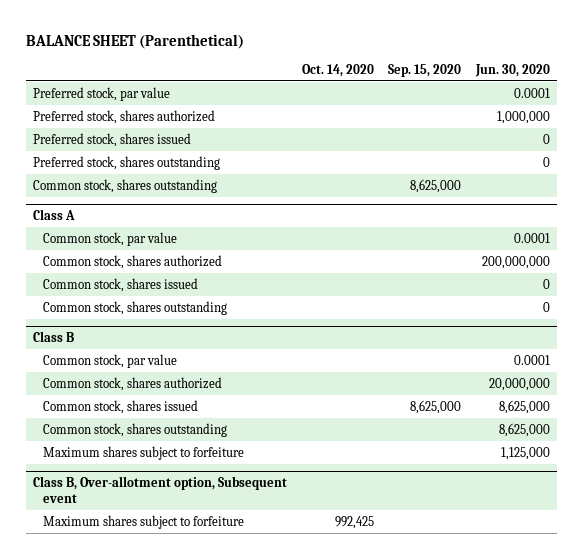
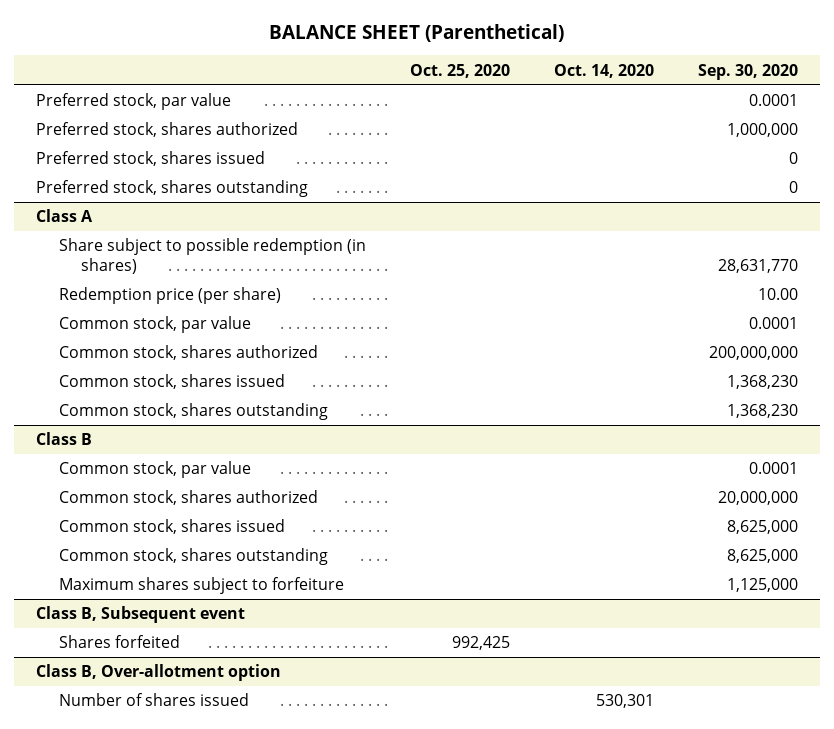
- | Oct. 14, 2020 | Sep. 15, 2020 | Jun. 30, 2020
+ | Oct. 25, 2020 | Oct. 14, 2020 | Sep. 30, 2020
- Common stock, shares outstanding | | 8,625,000 |
@ Class A
+ Share subject to possible redemption (in shares) | | | 28,631,770
+ Redemption price (per share) | | | 10.00
- Class B, Over-allotment option, Subsequent event
- Maximum shares subject to forfeiture | 992,425 | |
+ Class B, Subsequent event
+ Shares forfeited | 992,425 | |
+ Class B, Over-allotment option
+ Number of shares issued | | 530,301 |

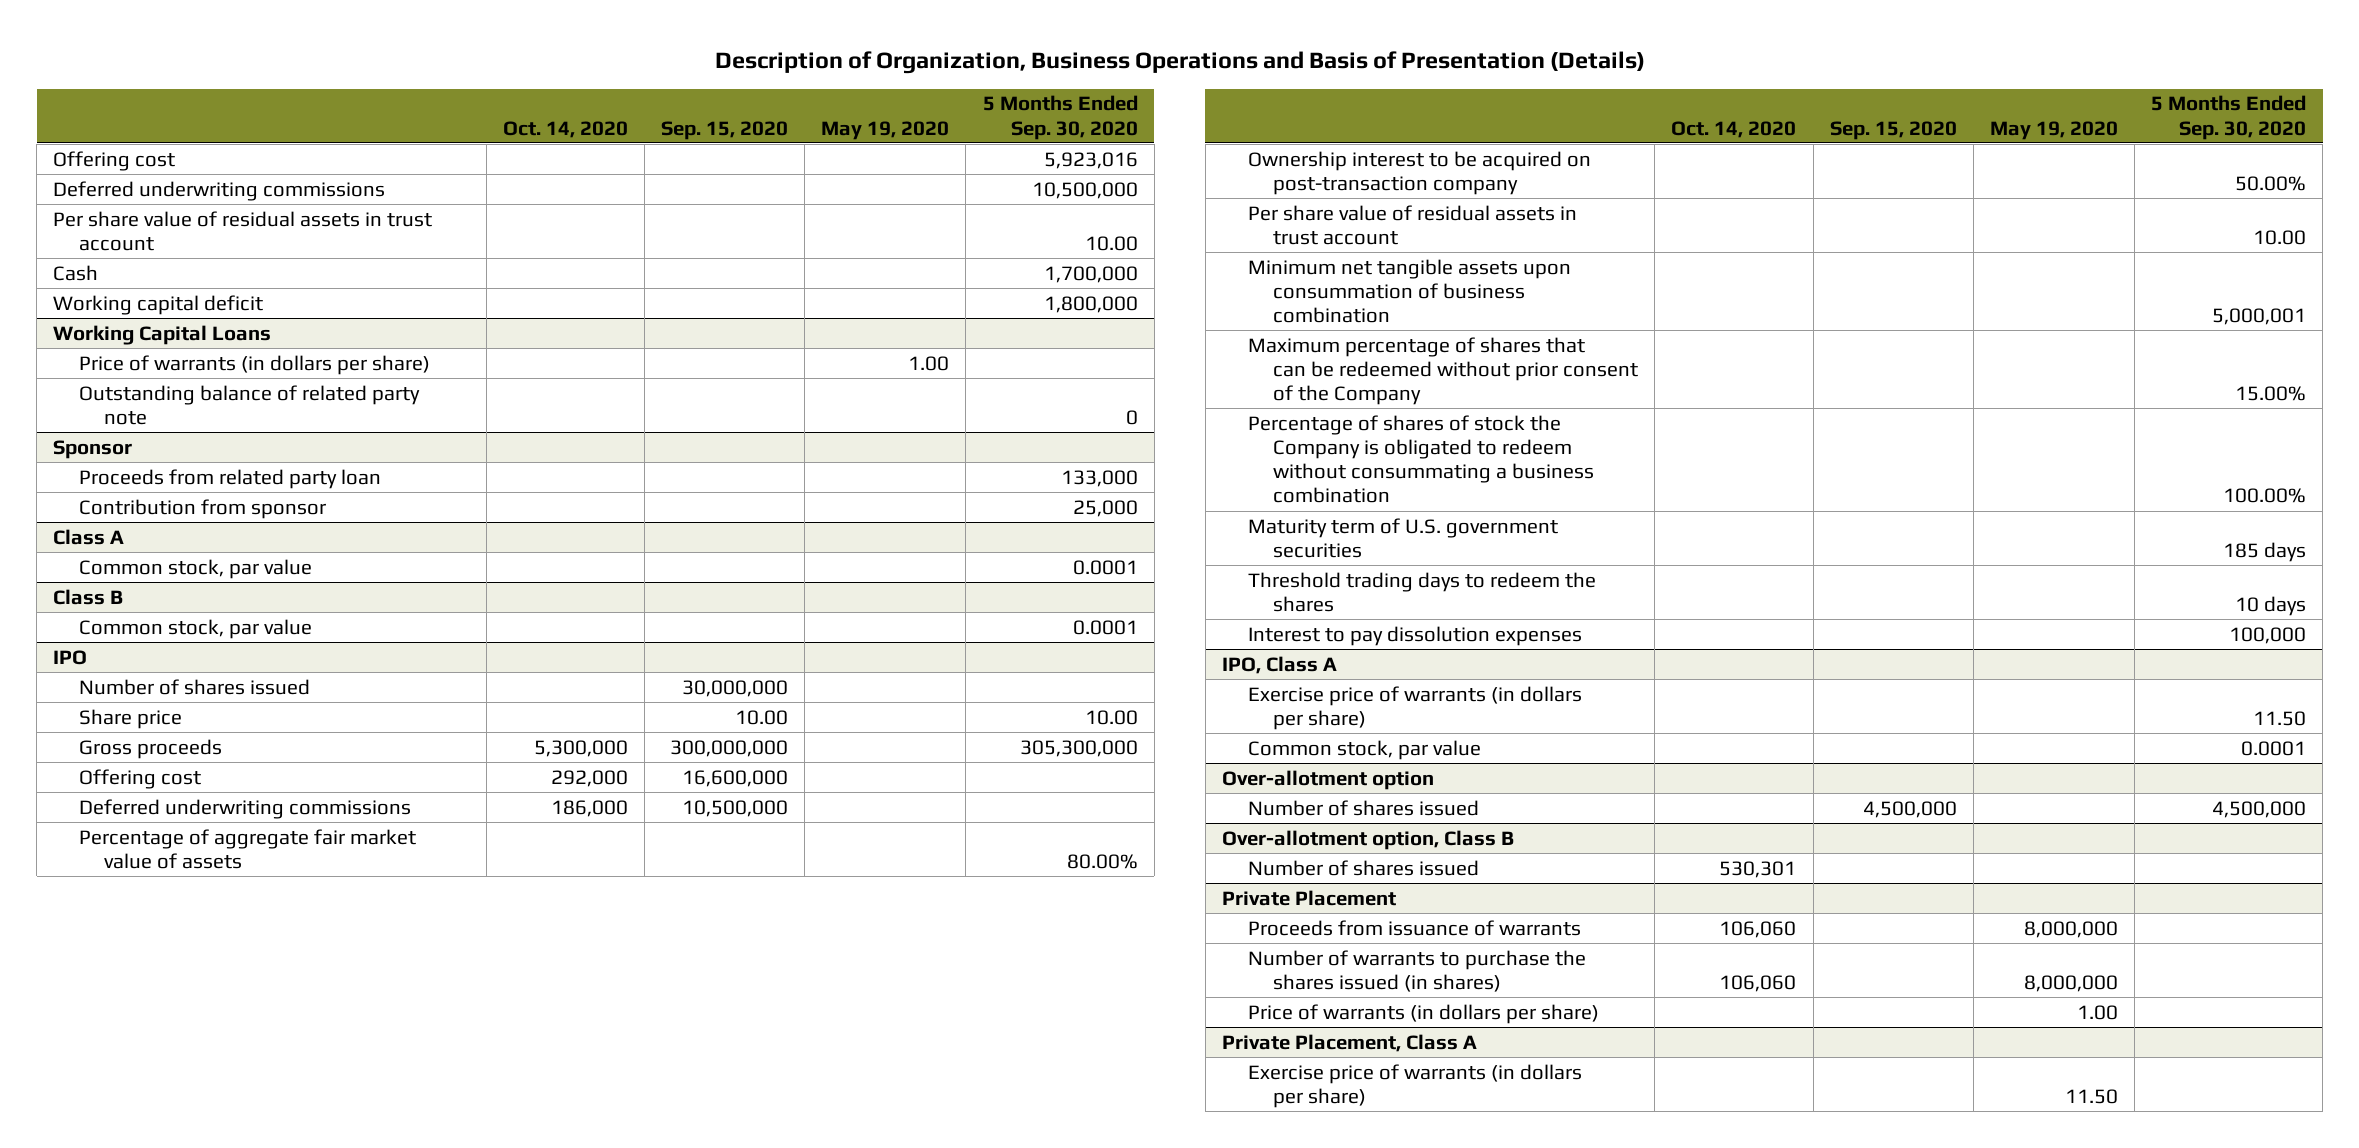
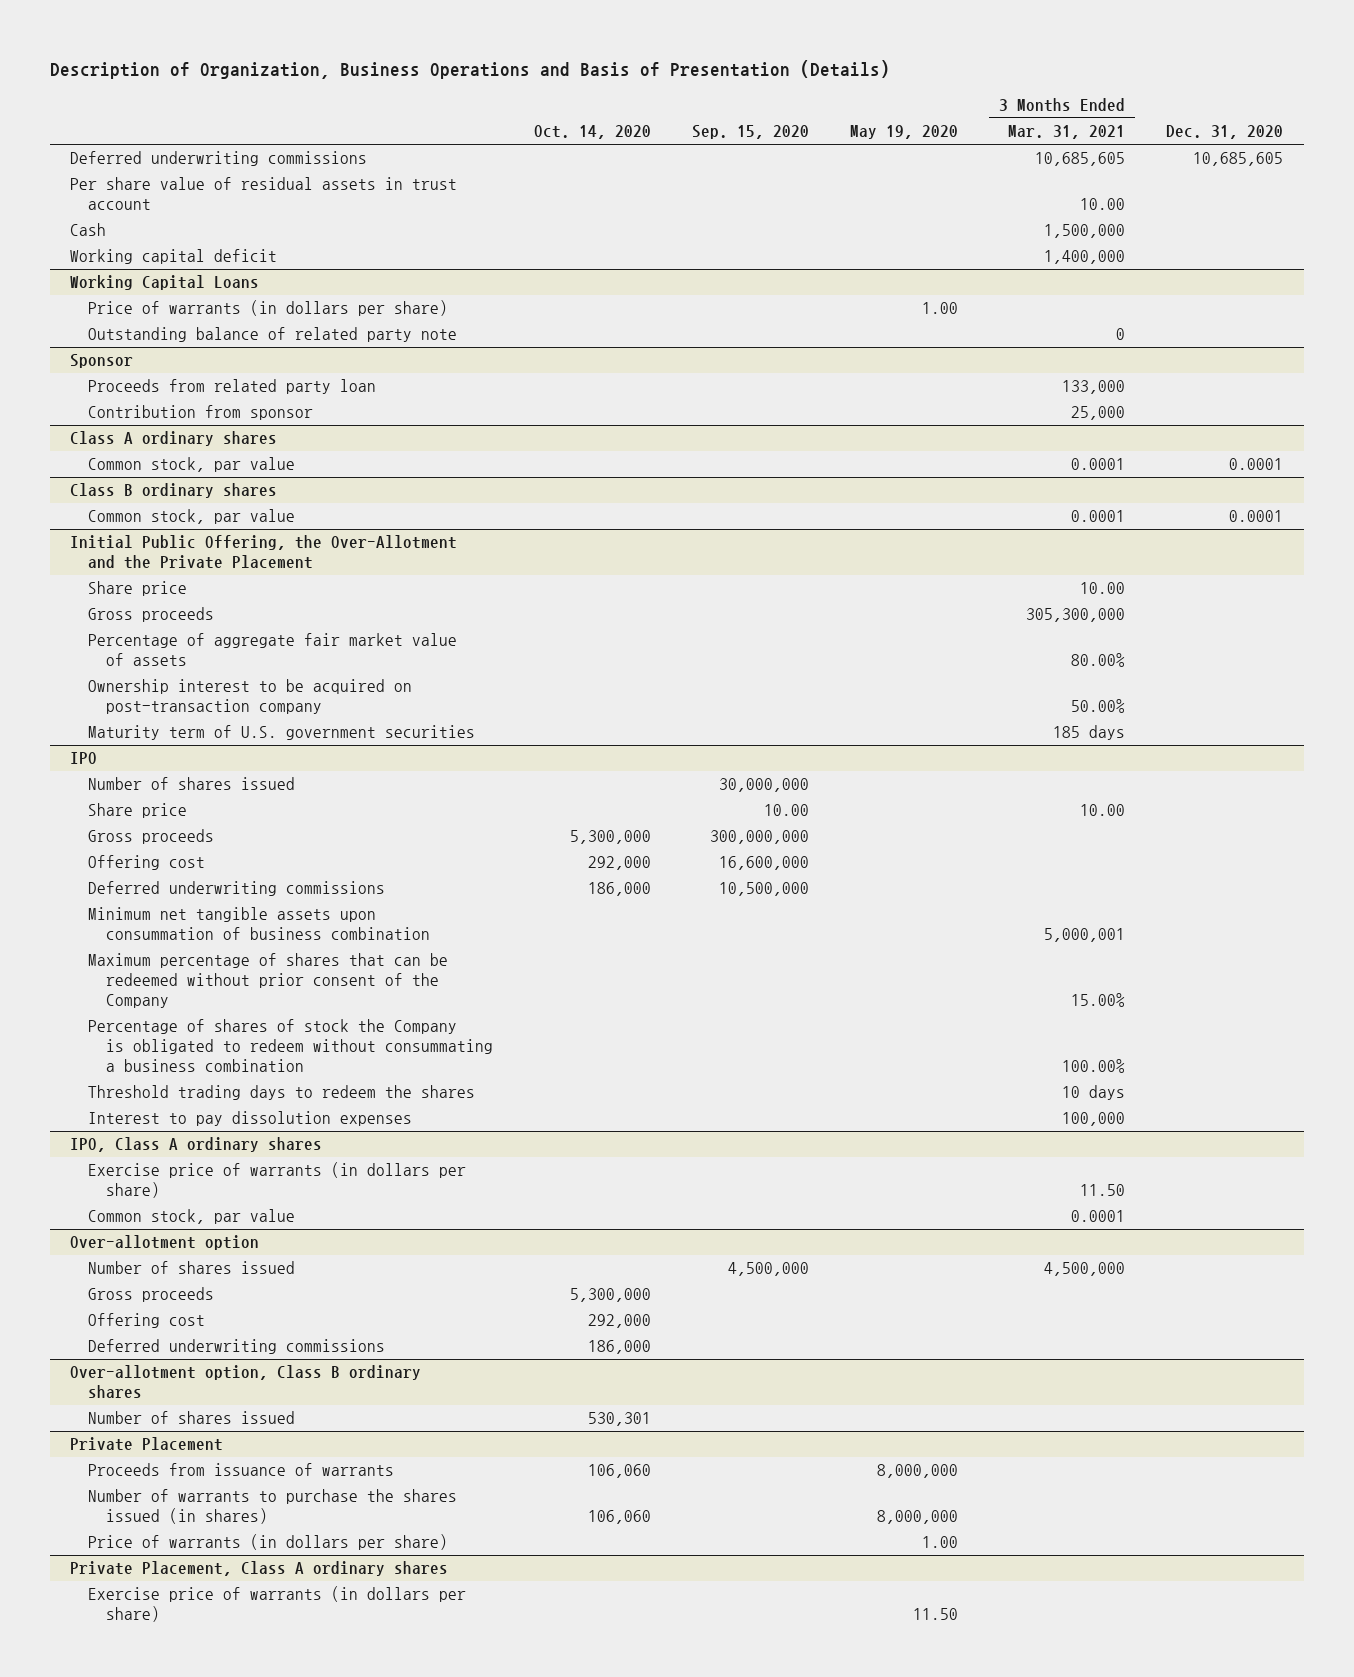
- | Oct. 14, 2020 | Sep. 15, 2020 | May 19, 2020 | 5 Months Ended Sep. 30, 2020
+ | Oct. 14, 2020 | Sep. 15, 2020 | May 19, 2020 | 3 Months Ended Mar. 31, 2021 | Dec. 31, 2020
- Offering cost | | | | 5,923,016
- Class A
+ Class A ordinary shares
- Class B
+ Class B ordinary shares
+ Initial Public Offering, the Over-Allotment and the Private Placement
+ Share price | | | | 10.00 |
+ Gross proceeds | | | | 305,300,000 |
+ Percentage of aggregate fair market value of assets | | | | 80.00% |
+ Ownership interest to be acquired on post-transaction company | | | | 50.00% |
+ Maturity term of U.S. government securities | | | | 185 days |
@ IPO
- Percentage of aggregate fair market value of assets | | | | 80.00%
- Ownership interest to be acquired on post-transaction company | | | | 50.00%
- Per share value of residual assets in trust account | | | | 10.00
- Maturity term of U.S. government securities | | | | 185 days
- IPO, Class A
+ IPO, Class A ordinary shares
- Over-allotment option, Class B
@ Over-allotment option
+ Gross proceeds | 5,300,000 | | | |
+ Offering cost | 292,000 | | | |
+ Deferred underwriting commissions | 186,000 | | | |
+ Over-allotment option, Class B ordinary shares
- Private Placement, Class A
+ Private Placement, Class A ordinary shares

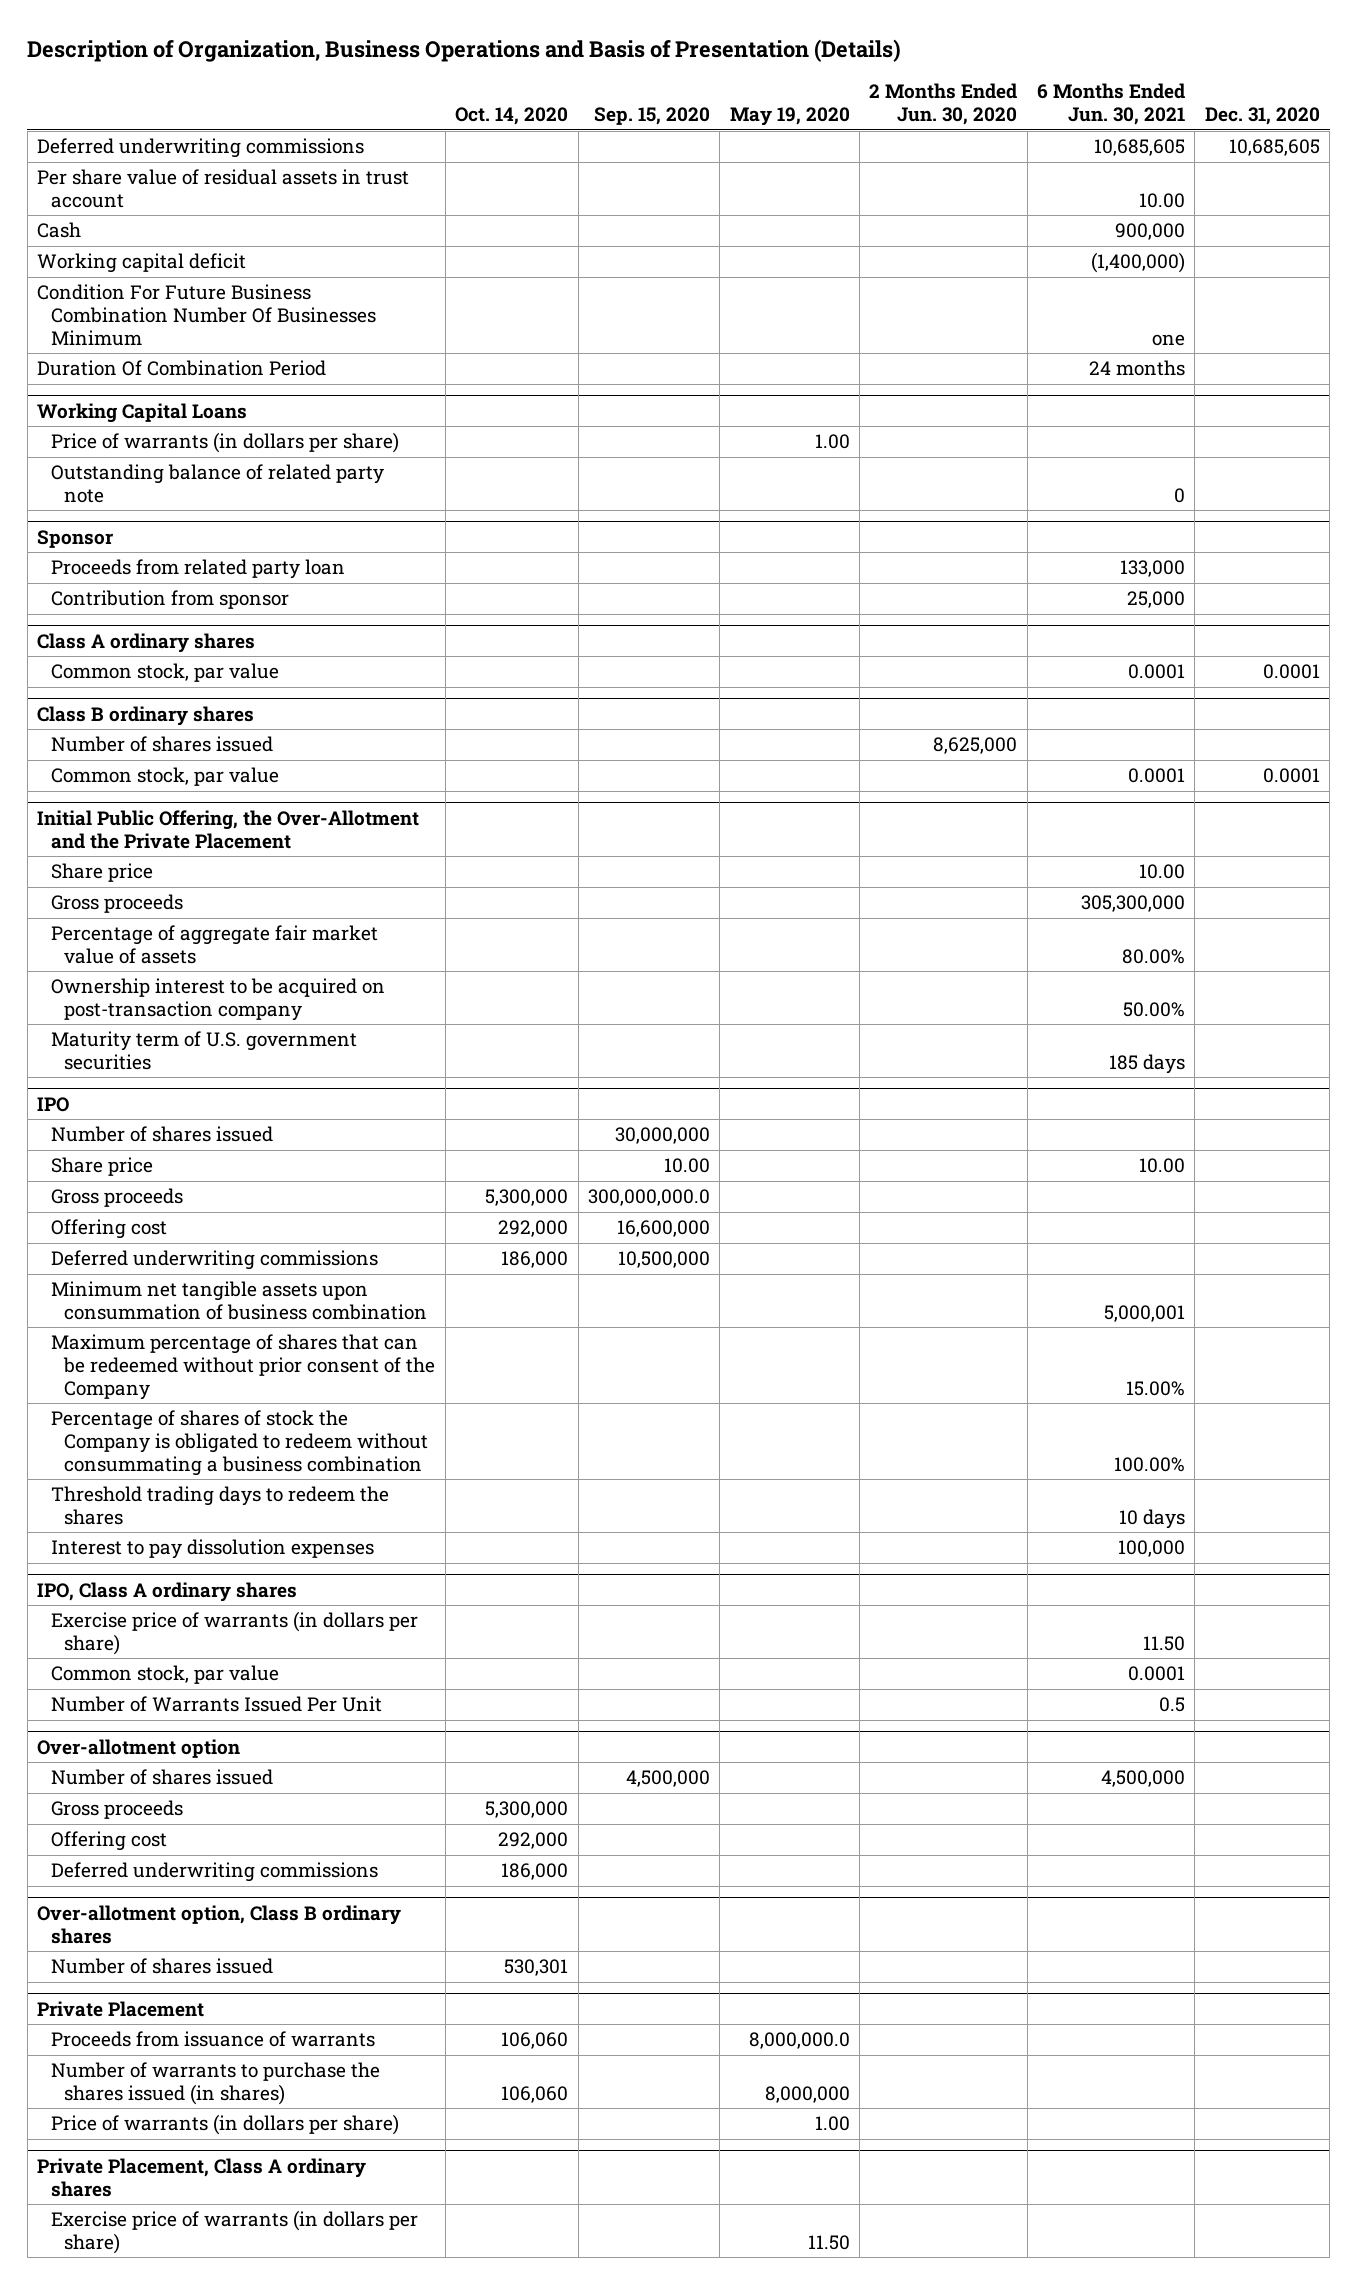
- | Oct. 14, 2020 | Sep. 15, 2020 | May 19, 2020 | 3 Months Ended Mar. 31, 2021 | Dec. 31, 2020
+ | Oct. 14, 2020 | Sep. 15, 2020 | May 19, 2020 | 2 Months Ended Jun. 30, 2020 | 6 Months Ended Jun. 30, 2021 | Dec. 31, 2020
+ Condition For Future Business Combination Number Of Businesses Minimum | | | | | one |
+ Duration Of Combination Period | | | | | 24 months |
@ Class B ordinary shares
+ Number of shares issued | | | | 8,625,000 | |
@ IPO
- Gross proceeds | 5,300,000 | 300,000,000 | | |
+ Gross proceeds | 5,300,000 | 300,000,000.0 | | | |
@ IPO, Class A ordinary shares
+ Number of Warrants Issued Per Unit | | | | | 0.5 |
@ Private Placement
- Proceeds from issuance of warrants | 106,060 | | 8,000,000 | |
+ Proceeds from issuance of warrants | 106,060 | | 8,000,000.0 | | |

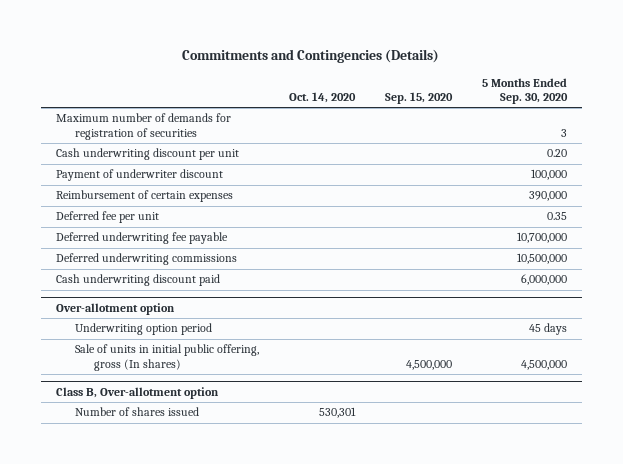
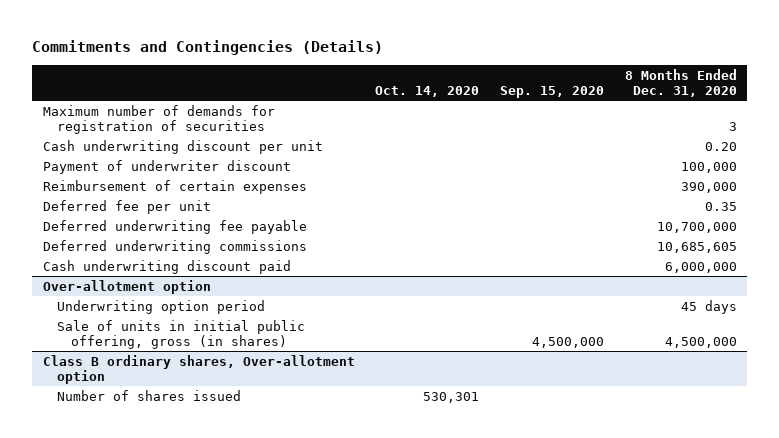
- | Oct. 14, 2020 | Sep. 15, 2020 | 5 Months Ended Sep. 30, 2020
+ | Oct. 14, 2020 | Sep. 15, 2020 | 8 Months Ended Dec. 31, 2020
@ Over-allotment option
- Sale of units in initial public offering, gross (In shares) | | 4,500,000 | 4,500,000
- Class B, Over-allotment option
@ Over-allotment option
+ Sale of units in initial public offering, gross (in shares) | | 4,500,000 | 4,500,000
+ Class B ordinary shares, Over-allotment option

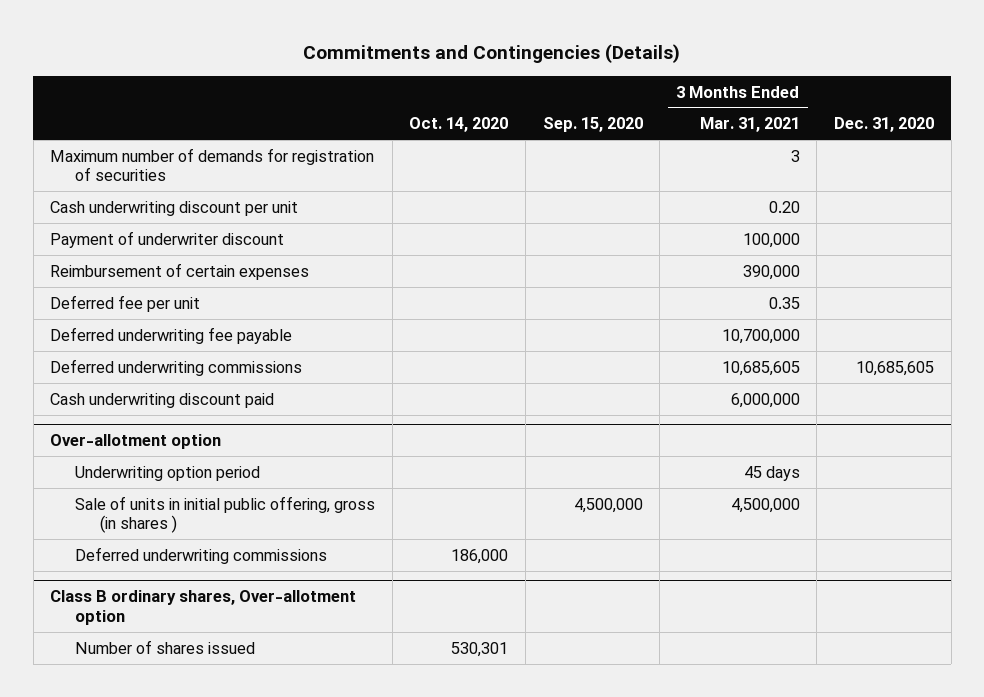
- | Oct. 14, 2020 | Sep. 15, 2020 | 8 Months Ended Dec. 31, 2020
+ | Oct. 14, 2020 | Sep. 15, 2020 | 3 Months Ended Mar. 31, 2021 | Dec. 31, 2020
@ Over-allotment option
- Sale of units in initial public offering, gross (in shares) | | 4,500,000 | 4,500,000
+ Sale of units in initial public offering, gross (in shares ) | | 4,500,000 | 4,500,000 |
+ Deferred underwriting commissions | 186,000 | | |

